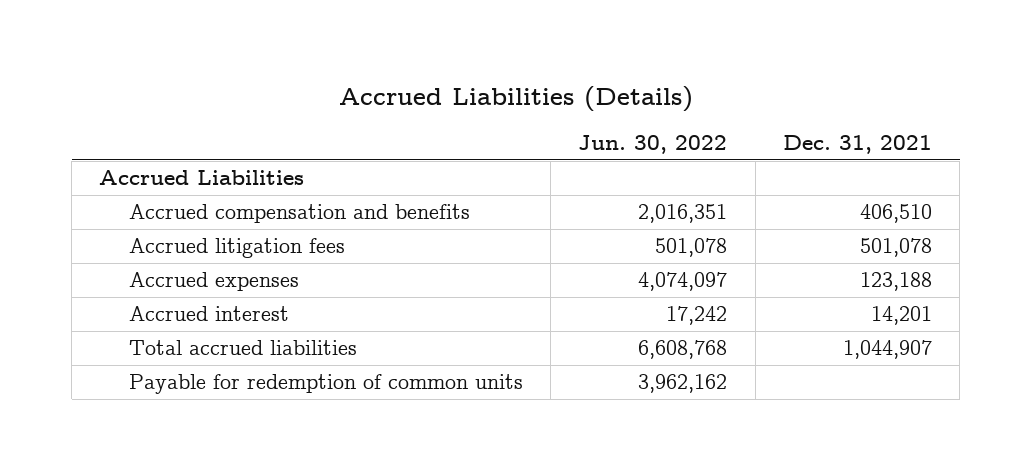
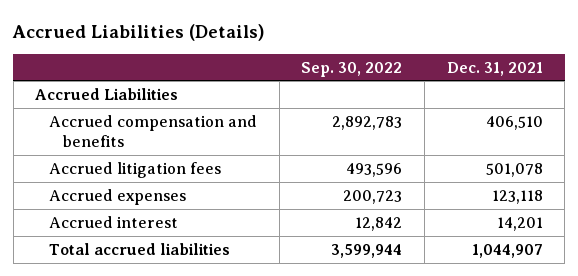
- | Jun. 30, 2022 | Dec. 31, 2021
+ | Sep. 30, 2022 | Dec. 31, 2021
- Accrued expenses | 4,074,097 | 123,188
+ Accrued expenses | 200,723 | 123,118
- Payable for redemption of common units | 3,962,162 |

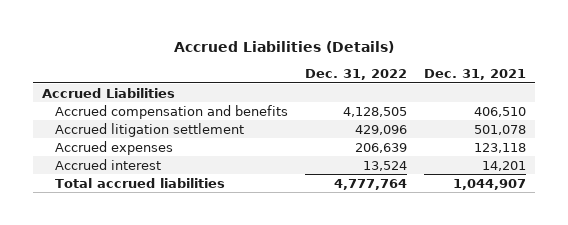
- | Sep. 30, 2022 | Dec. 31, 2021
+ | Dec. 31, 2022 | Dec. 31, 2021
- Accrued litigation fees | 493,596 | 501,078
+ Accrued litigation settlement | 429,096 | 501,078

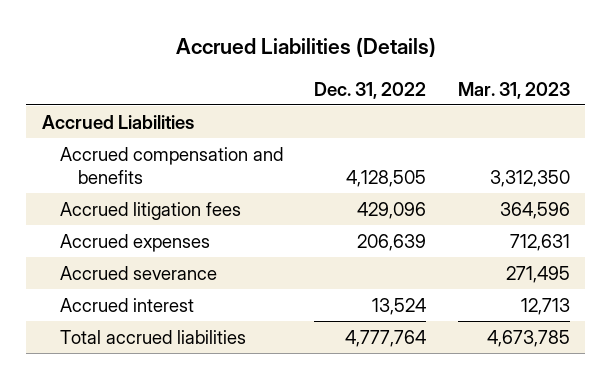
- | Dec. 31, 2022 | Dec. 31, 2021
+ | Dec. 31, 2022 | Mar. 31, 2023
- Accrued litigation settlement | 429,096 | 501,078
+ Accrued litigation fees | 429,096 | 364,596
+ Accrued severance | | 271,495

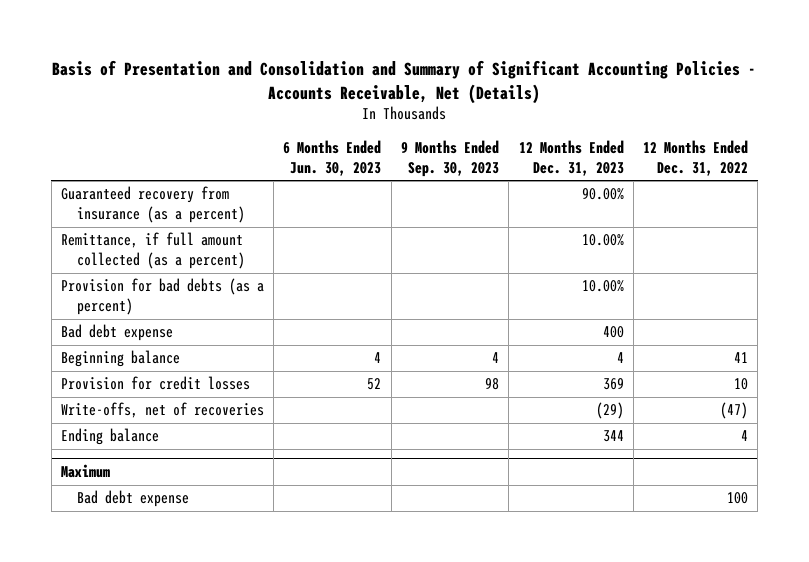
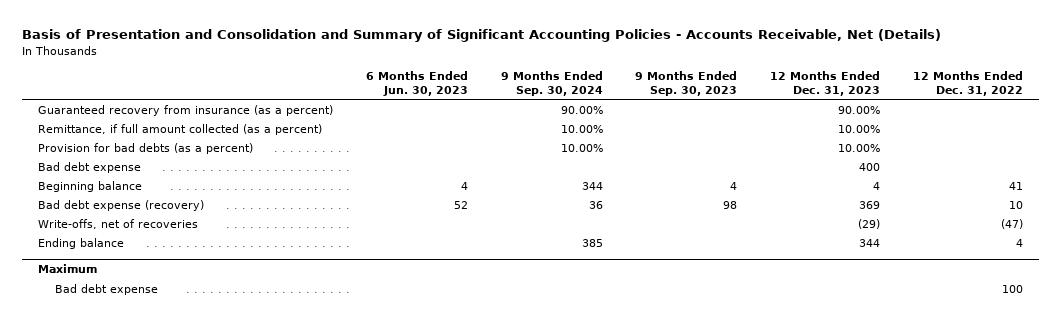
- | 6 Months Ended Jun. 30, 2023 | 9 Months Ended Sep. 30, 2023 | 12 Months Ended Dec. 31, 2023 | 12 Months Ended Dec. 31, 2022
+ | 6 Months Ended Jun. 30, 2023 | 9 Months Ended Sep. 30, 2024 | 9 Months Ended Sep. 30, 2023 | 12 Months Ended Dec. 31, 2023 | 12 Months Ended Dec. 31, 2022
- Provision for credit losses | 52 | 98 | 369 | 10
+ Bad debt expense (recovery) | 52 | 36 | 98 | 369 | 10

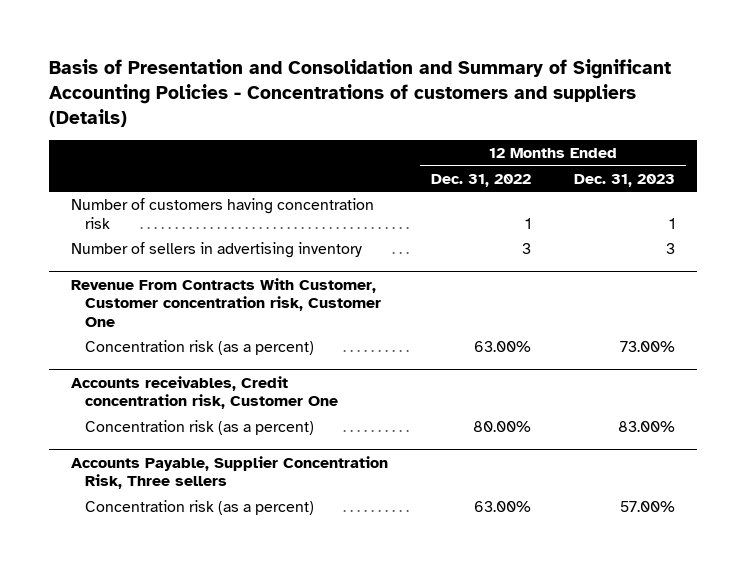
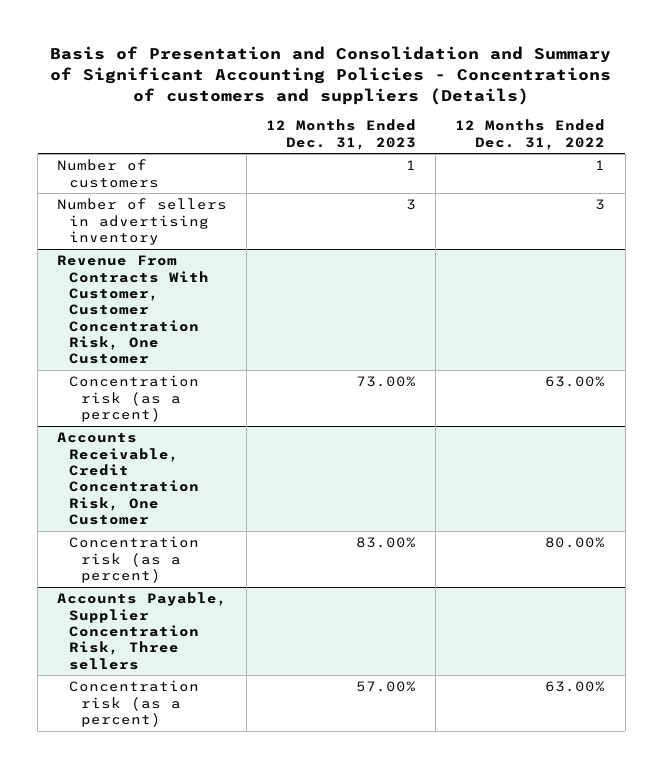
- | 12 Months Ended Dec. 31, 2022 | 12 Months Ended Dec. 31, 2023
+ | 12 Months Ended Dec. 31, 2023 | 12 Months Ended Dec. 31, 2022
- Number of customers having concentration risk | 1 | 1
+ Number of customers | 1 | 1
- Revenue From Contracts With Customer, Customer concentration risk, Customer One
+ Revenue From Contracts With Customer, Customer Concentration Risk, One Customer
- Accounts receivables, Credit concentration risk, Customer One
+ Accounts Receivable, Credit Concentration Risk, One Customer

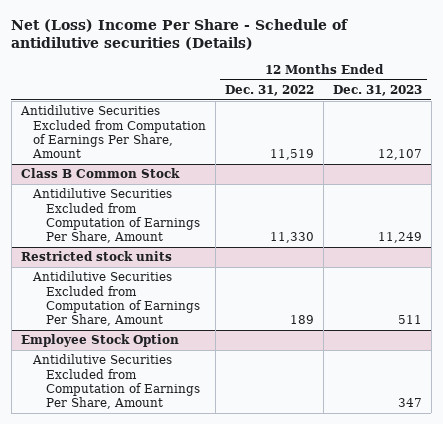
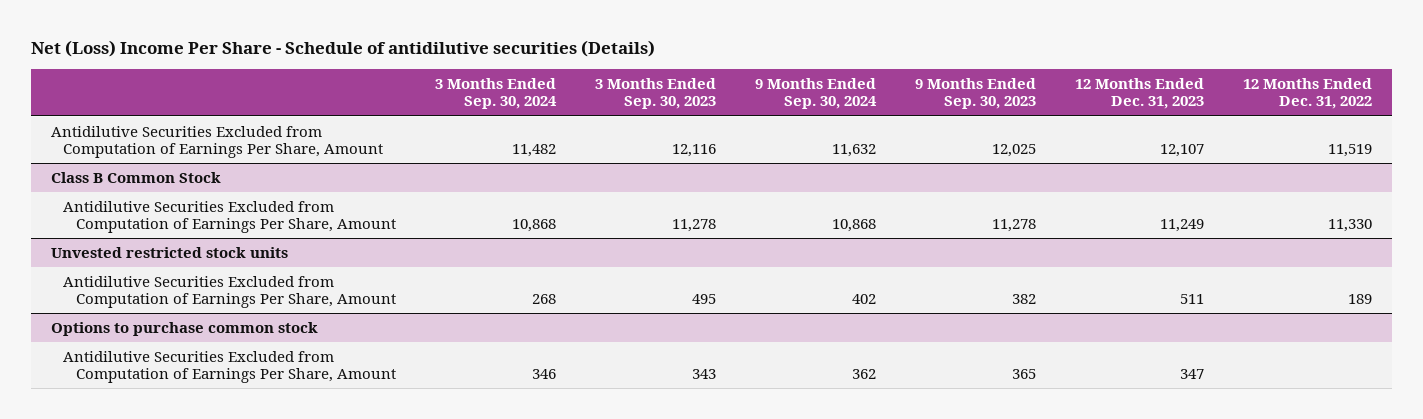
- | 12 Months Ended Dec. 31, 2022 | 12 Months Ended Dec. 31, 2023
+ | 3 Months Ended Sep. 30, 2024 | 3 Months Ended Sep. 30, 2023 | 9 Months Ended Sep. 30, 2024 | 9 Months Ended Sep. 30, 2023 | 12 Months Ended Dec. 31, 2023 | 12 Months Ended Dec. 31, 2022
- Restricted stock units
+ Unvested restricted stock units
- Employee Stock Option
+ Options to purchase common stock

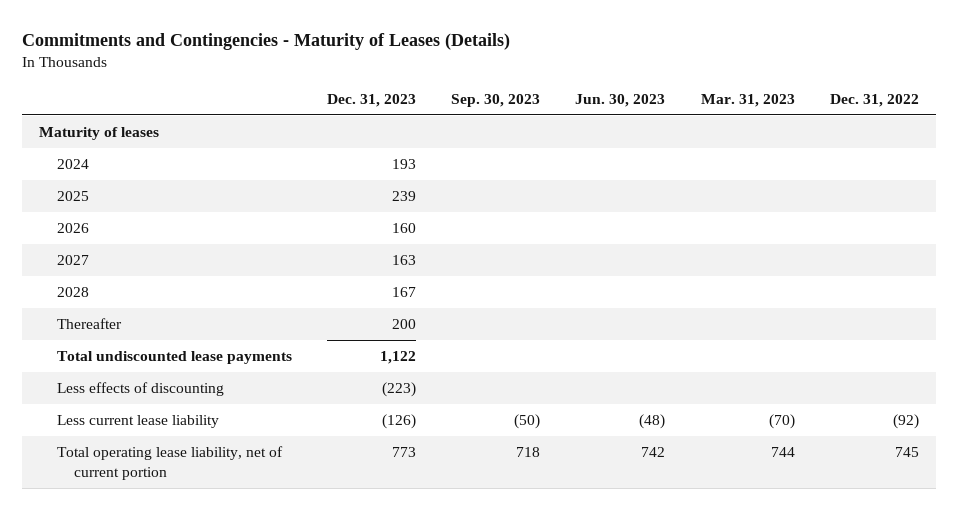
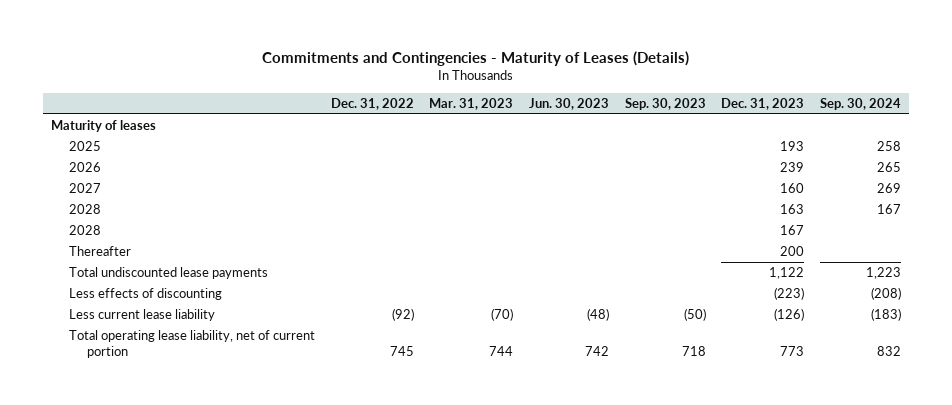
- | Dec. 31, 2023 | Sep. 30, 2023 | Jun. 30, 2023 | Mar. 31, 2023 | Dec. 31, 2022
+ | Dec. 31, 2022 | Mar. 31, 2023 | Jun. 30, 2023 | Sep. 30, 2023 | Dec. 31, 2023 | Sep. 30, 2024
- 2024 | 193 | | | |
- 2025 | 239 | | | |
- 2026 | 160 | | | |
- 2027 | 163 | | | |
+ 2025 | | | | | 193 | 258
+ 2026 | | | | | 239 | 265
+ 2027 | | | | | 160 | 269
+ 2028 | | | | | 163 | 167

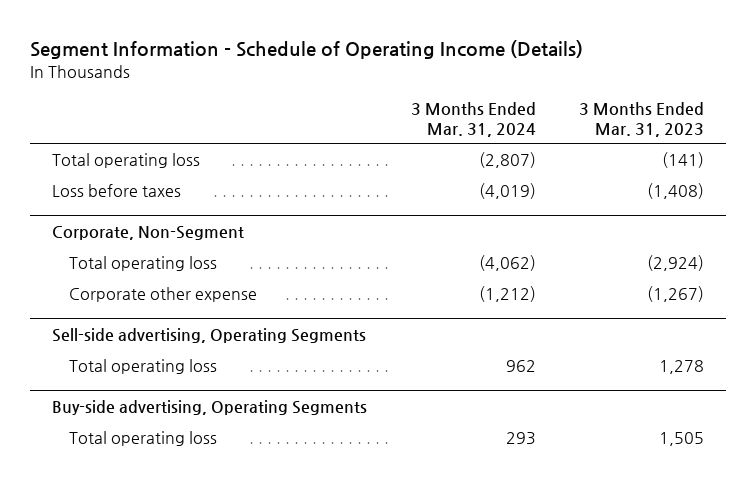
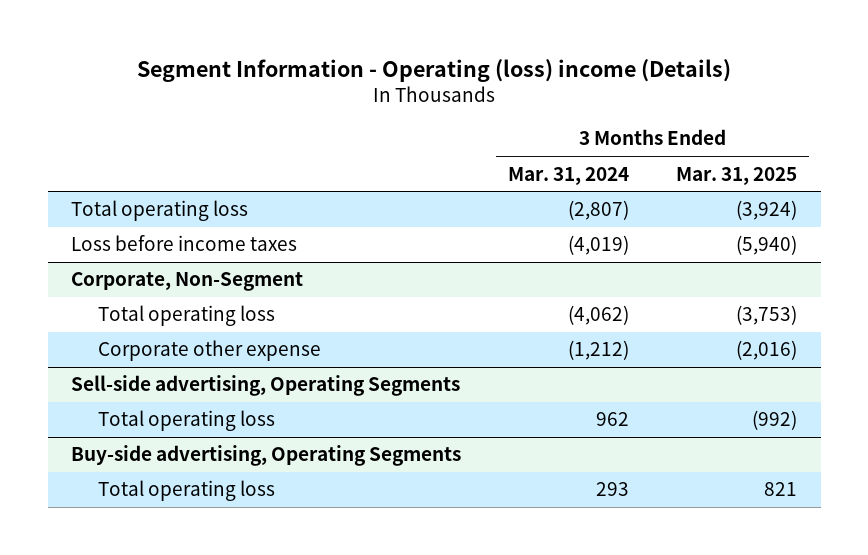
- Segment Information - Schedule of Operating Income (Details)
+ Segment Information - Operating (loss) income (Details)
- | 3 Months Ended Mar. 31, 2024 | 3 Months Ended Mar. 31, 2023
+ | 3 Months Ended Mar. 31, 2024 | 3 Months Ended Mar. 31, 2025
- Loss before taxes | (4,019) | (1,408)
+ Loss before income taxes | (4,019) | (5,940)

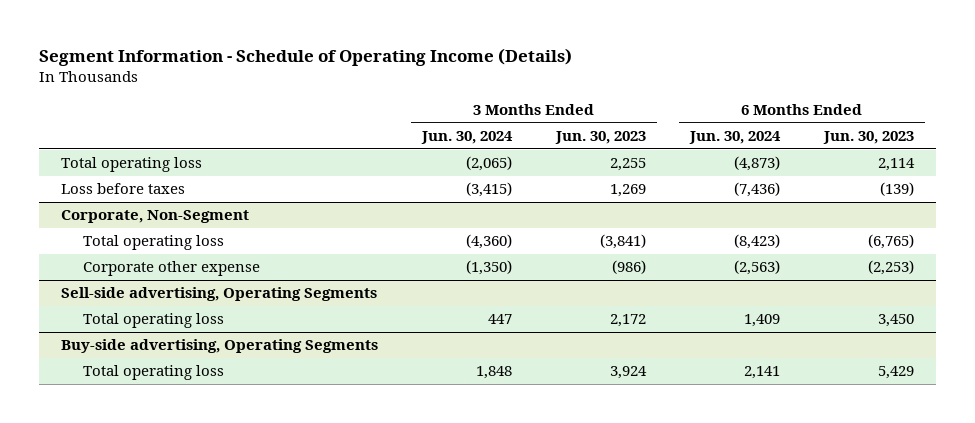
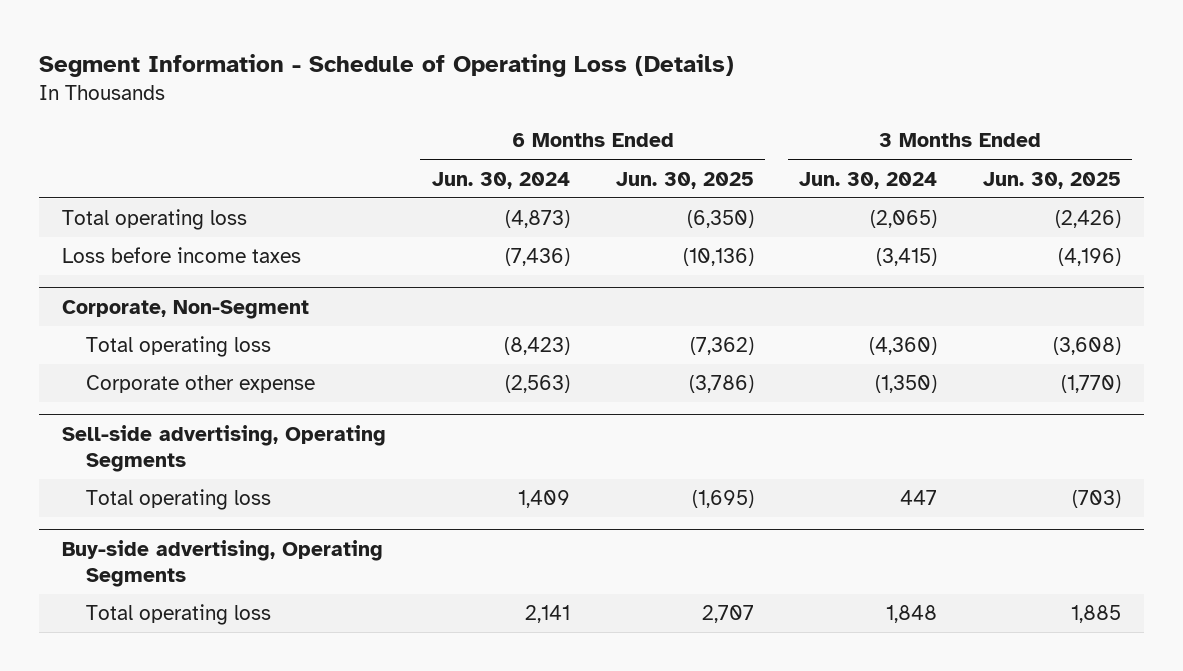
- Segment Information - Schedule of Operating Income (Details)
+ Segment Information - Schedule of Operating Loss (Details)
- | 3 Months Ended Jun. 30, 2024 | 3 Months Ended Jun. 30, 2023 | 6 Months Ended Jun. 30, 2024 | 6 Months Ended Jun. 30, 2023
+ | 6 Months Ended Jun. 30, 2024 | 6 Months Ended Jun. 30, 2025 | 3 Months Ended Jun. 30, 2024 | 3 Months Ended Jun. 30, 2025
- Loss before taxes | (3,415) | 1,269 | (7,436) | (139)
+ Loss before income taxes | (7,436) | (10,136) | (3,415) | (4,196)

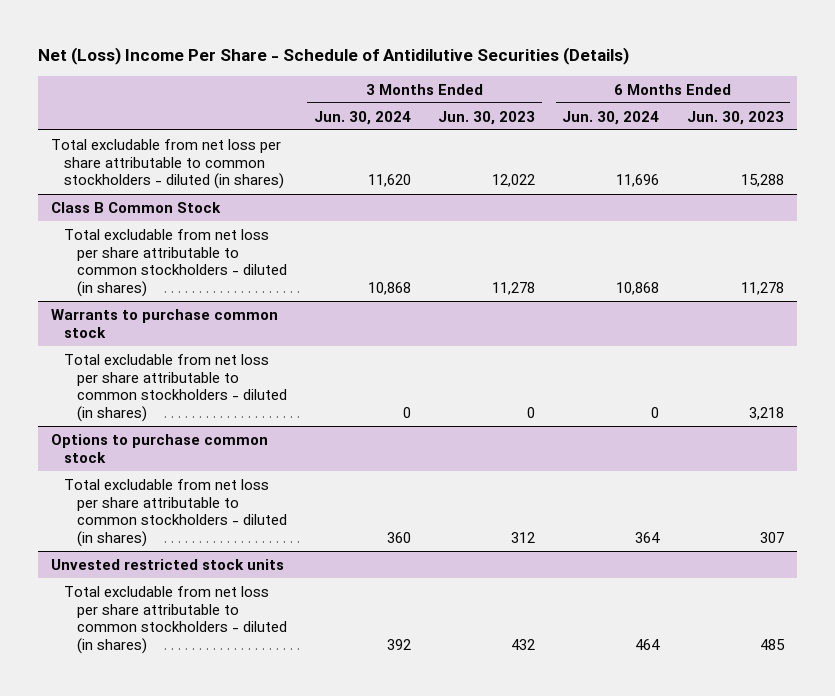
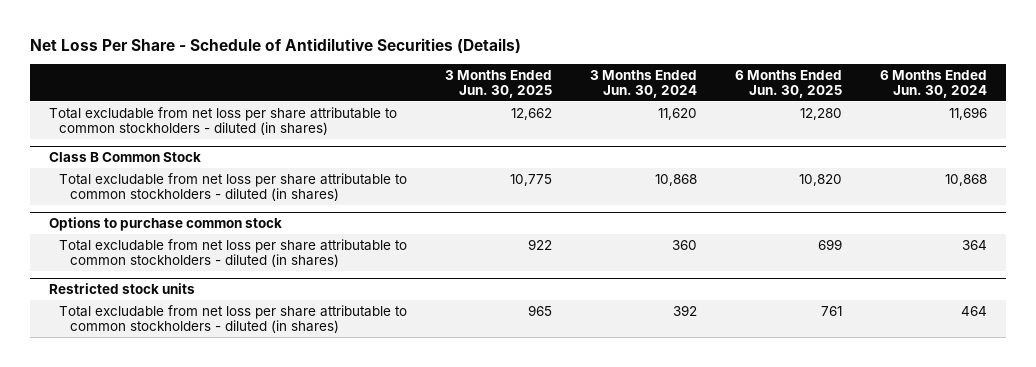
- Net (Loss) Income Per Share - Schedule of Antidilutive Securities (Details)
+ Net Loss Per Share - Schedule of Antidilutive Securities (Details)
- | 3 Months Ended Jun. 30, 2024 | 3 Months Ended Jun. 30, 2023 | 6 Months Ended Jun. 30, 2024 | 6 Months Ended Jun. 30, 2023
+ | 3 Months Ended Jun. 30, 2025 | 3 Months Ended Jun. 30, 2024 | 6 Months Ended Jun. 30, 2025 | 6 Months Ended Jun. 30, 2024
- Warrants to purchase common stock
- Total excludable from net loss per share attributable to common stockholders - diluted (in shares) | 0 | 0 | 0 | 3,218
- Unvested restricted stock units
+ Restricted stock units

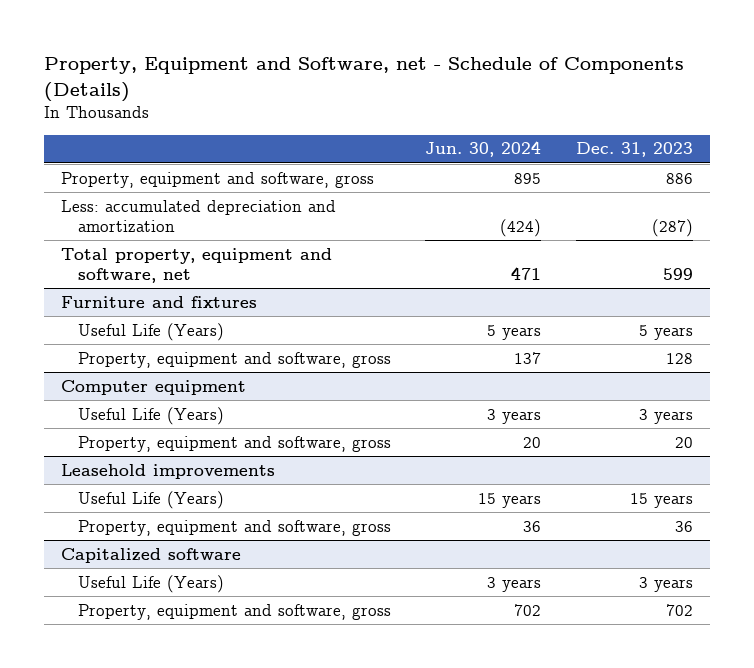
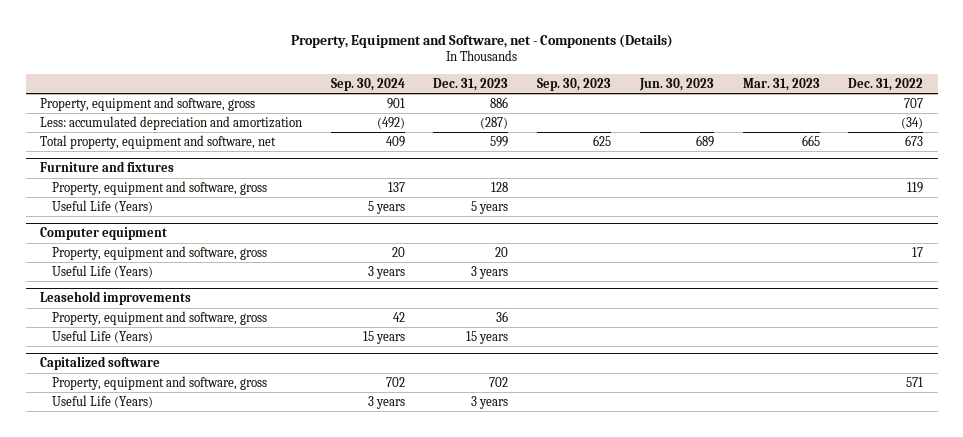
- Property, Equipment and Software, net - Schedule of Components (Details)
+ Property, Equipment and Software, net - Components (Details)
- | Jun. 30, 2024 | Dec. 31, 2023
+ | Sep. 30, 2024 | Dec. 31, 2023 | Sep. 30, 2023 | Jun. 30, 2023 | Mar. 31, 2023 | Dec. 31, 2022
@ Furniture and fixtures
moved down: Useful Life (Years) | 5 years | 5 years | | | |
@ Computer equipment
moved down: Useful Life (Years) | 3 years | 3 years | | | |
@ Leasehold improvements
moved down: Useful Life (Years) | 15 years | 15 years | | | |
@ Capitalized software
moved down: Useful Life (Years) | 3 years | 3 years | | | |

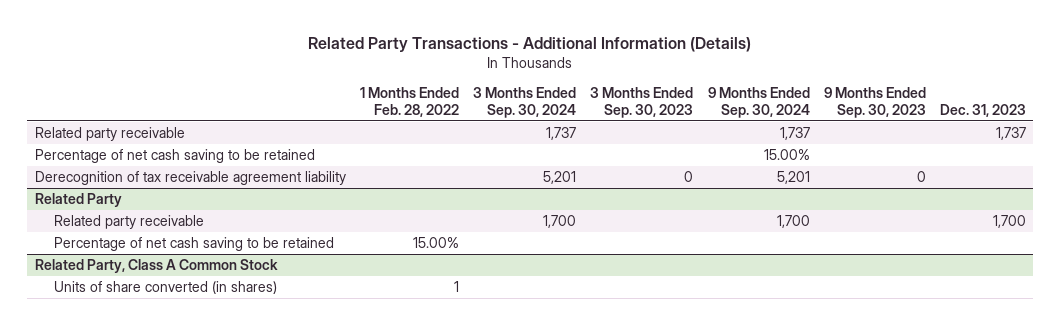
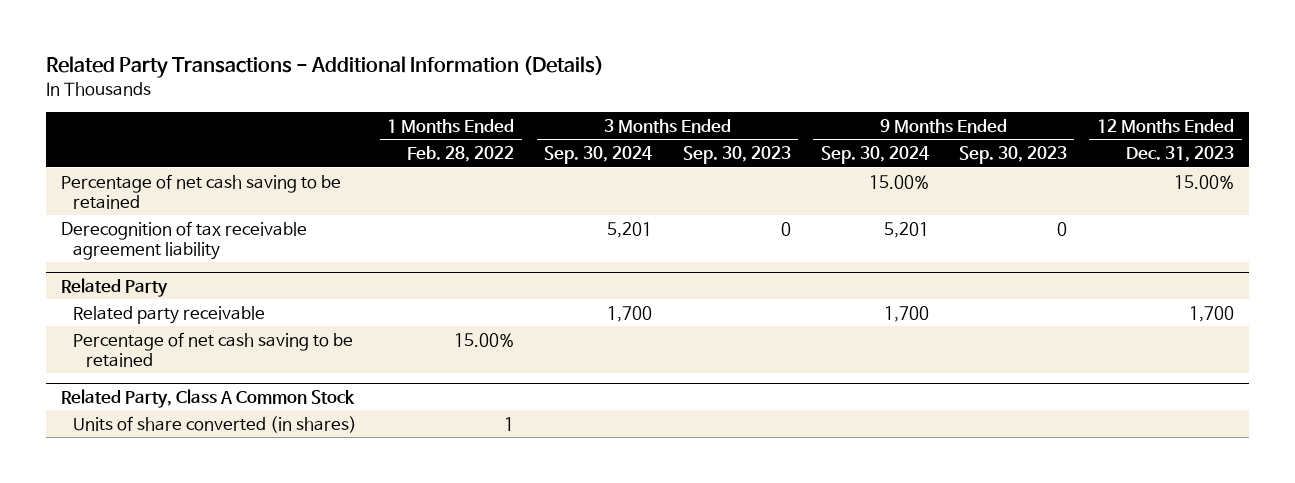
- | 1 Months Ended Feb. 28, 2022 | 3 Months Ended Sep. 30, 2024 | 3 Months Ended Sep. 30, 2023 | 9 Months Ended Sep. 30, 2024 | 9 Months Ended Sep. 30, 2023 | Dec. 31, 2023
+ | 1 Months Ended Feb. 28, 2022 | 3 Months Ended Sep. 30, 2024 | 3 Months Ended Sep. 30, 2023 | 9 Months Ended Sep. 30, 2024 | 9 Months Ended Sep. 30, 2023 | 12 Months Ended Dec. 31, 2023
- Related party receivable | | 1,737 | | 1,737 | | 1,737

